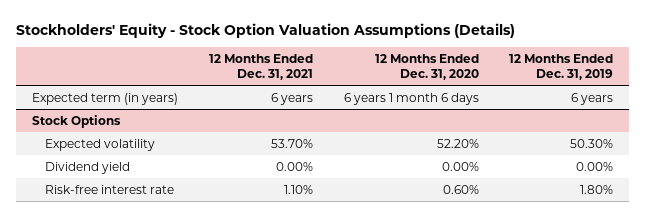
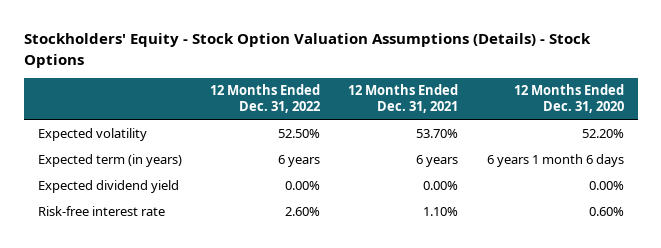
- Stockholders' Equity - Stock Option Valuation Assumptions (Details)
+ Stockholders' Equity - Stock Option Valuation Assumptions (Details) - Stock Options
- | 12 Months Ended Dec. 31, 2021 | 12 Months Ended Dec. 31, 2020 | 12 Months Ended Dec. 31, 2019
+ | 12 Months Ended Dec. 31, 2022 | 12 Months Ended Dec. 31, 2021 | 12 Months Ended Dec. 31, 2020
- Stock Options
- Dividend yield | 0.00% | 0.00% | 0.00%
moved down: Expected term (in years) | 6 years | 6 years | 6 years 1 month 6 days
+ Expected dividend yield | 0.00% | 0.00% | 0.00%

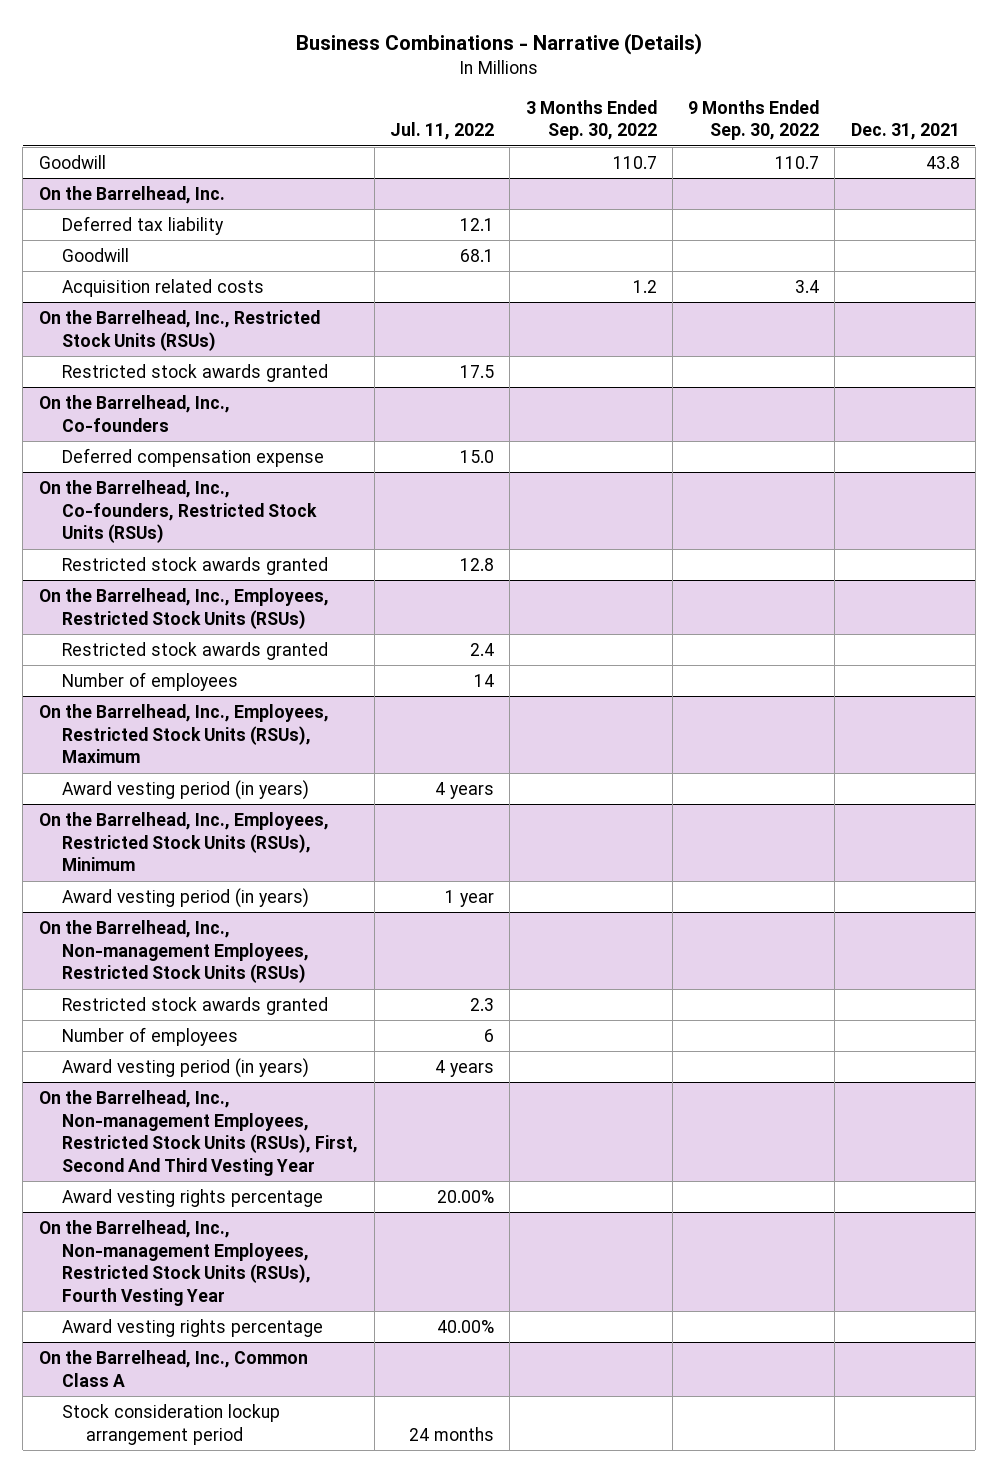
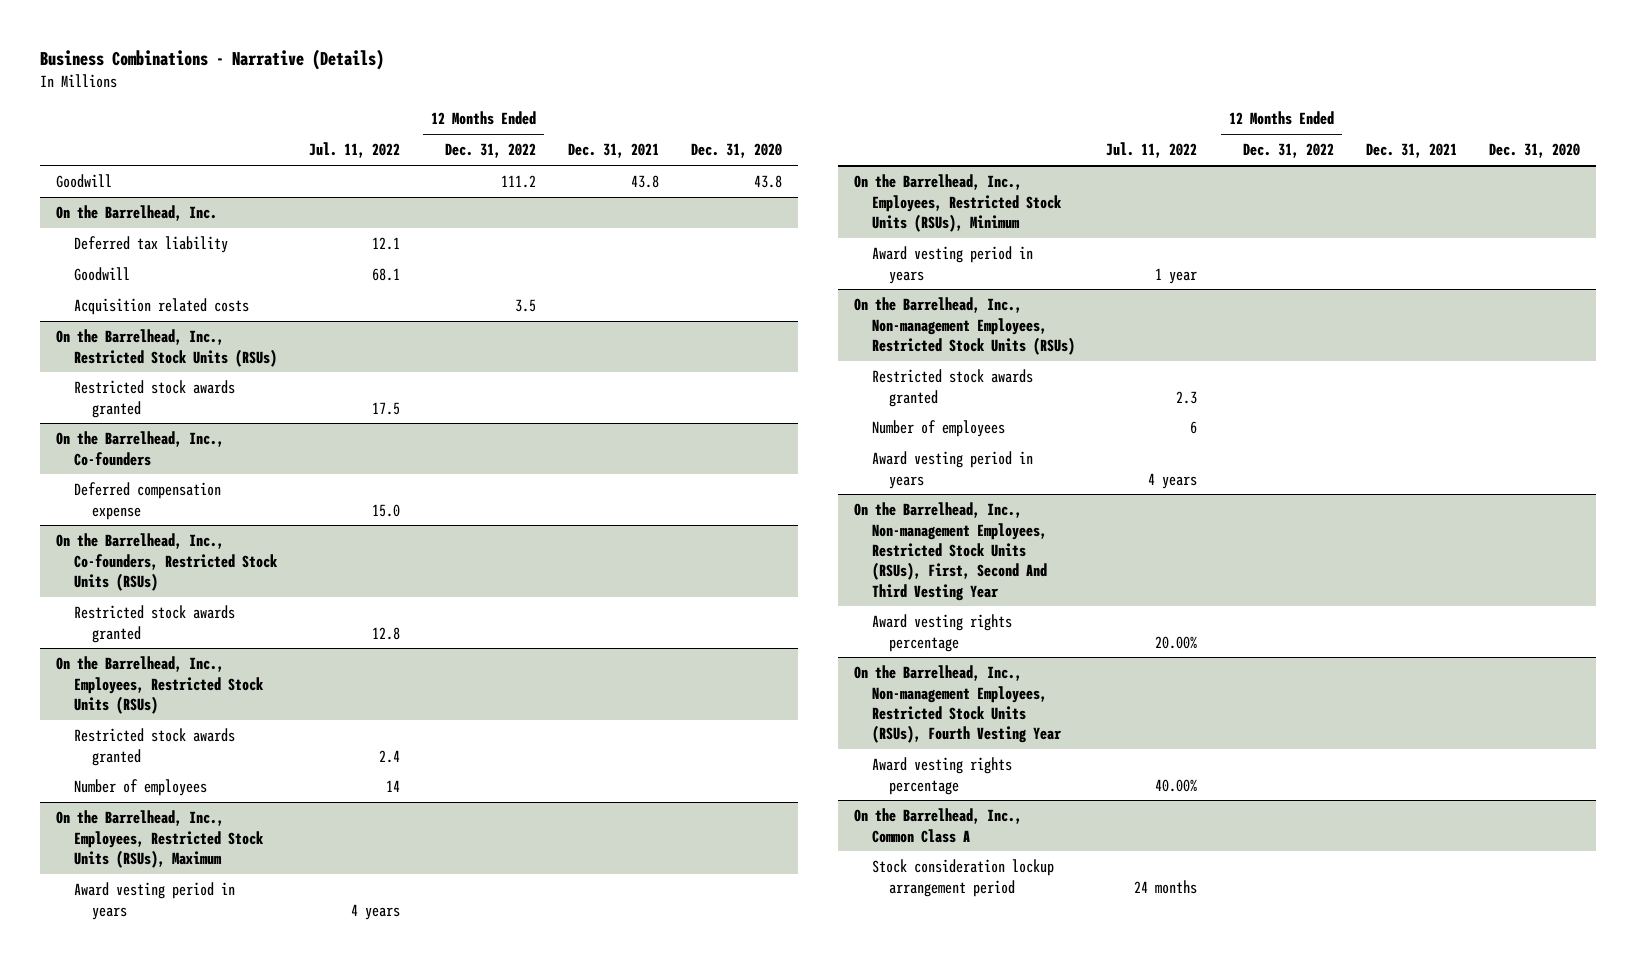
- | Jul. 11, 2022 | 3 Months Ended Sep. 30, 2022 | 9 Months Ended Sep. 30, 2022 | Dec. 31, 2021
+ | Jul. 11, 2022 | 12 Months Ended Dec. 31, 2022 | Dec. 31, 2021 | Dec. 31, 2020
@ On the Barrelhead, Inc., Employees, Restricted Stock Units (RSUs), Maximum
- Award vesting period (in years) | 4 years | | |
+ Award vesting period in years | 4 years | | |
@ On the Barrelhead, Inc., Employees, Restricted Stock Units (RSUs), Minimum
- Award vesting period (in years) | 1 year | | |
+ Award vesting period in years | 1 year | | |
@ On the Barrelhead, Inc., Non-management Employees, Restricted Stock Units (RSUs)
- Award vesting period (in years) | 4 years | | |
+ Award vesting period in years | 4 years | | |

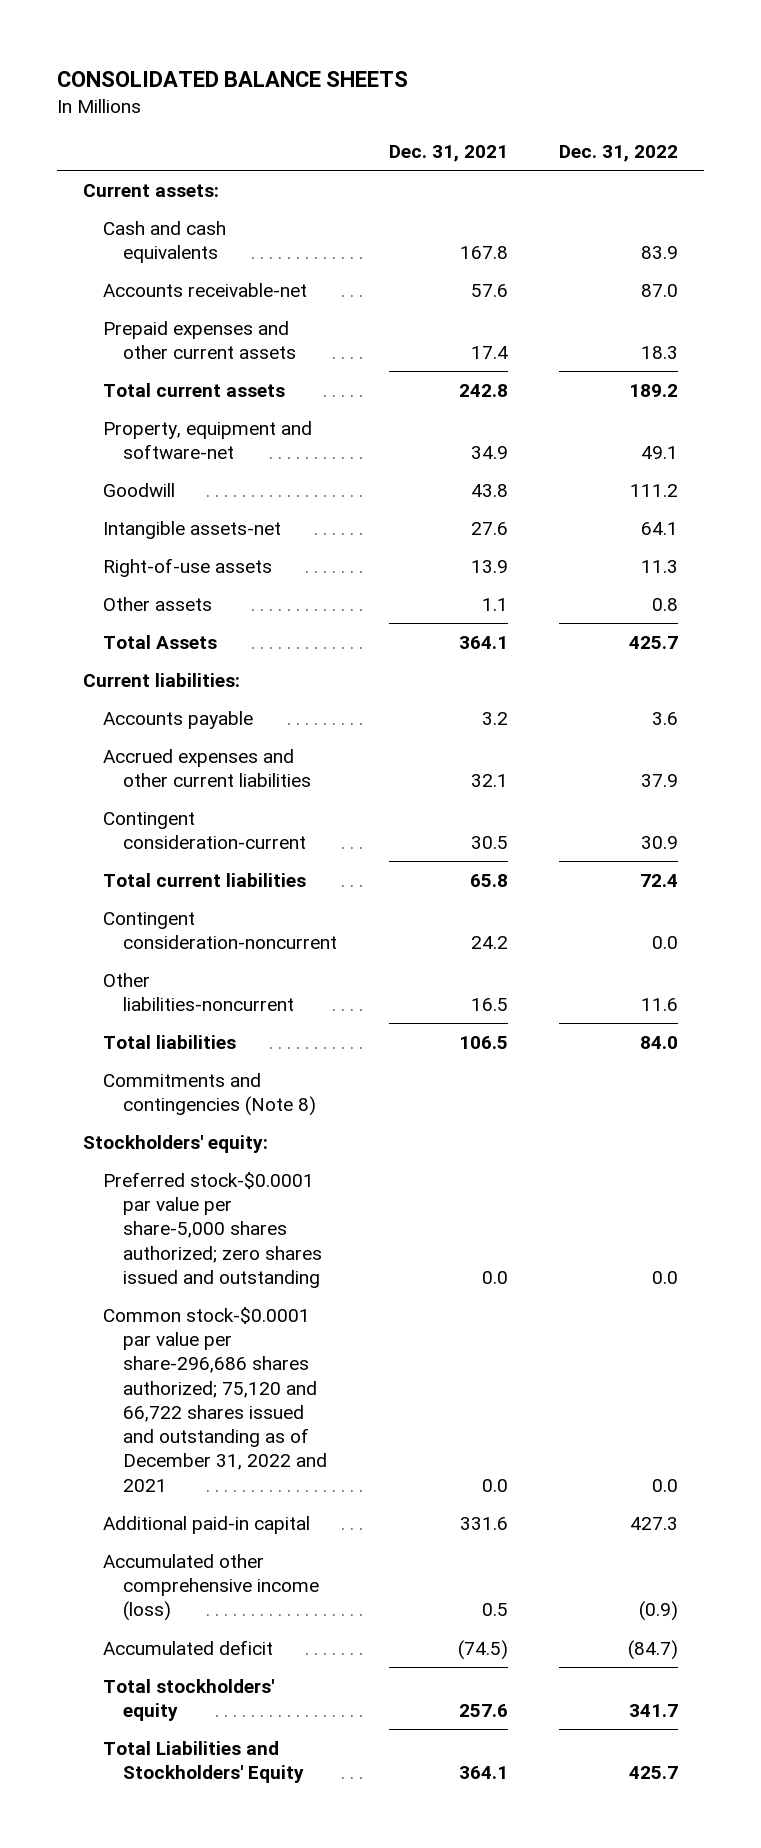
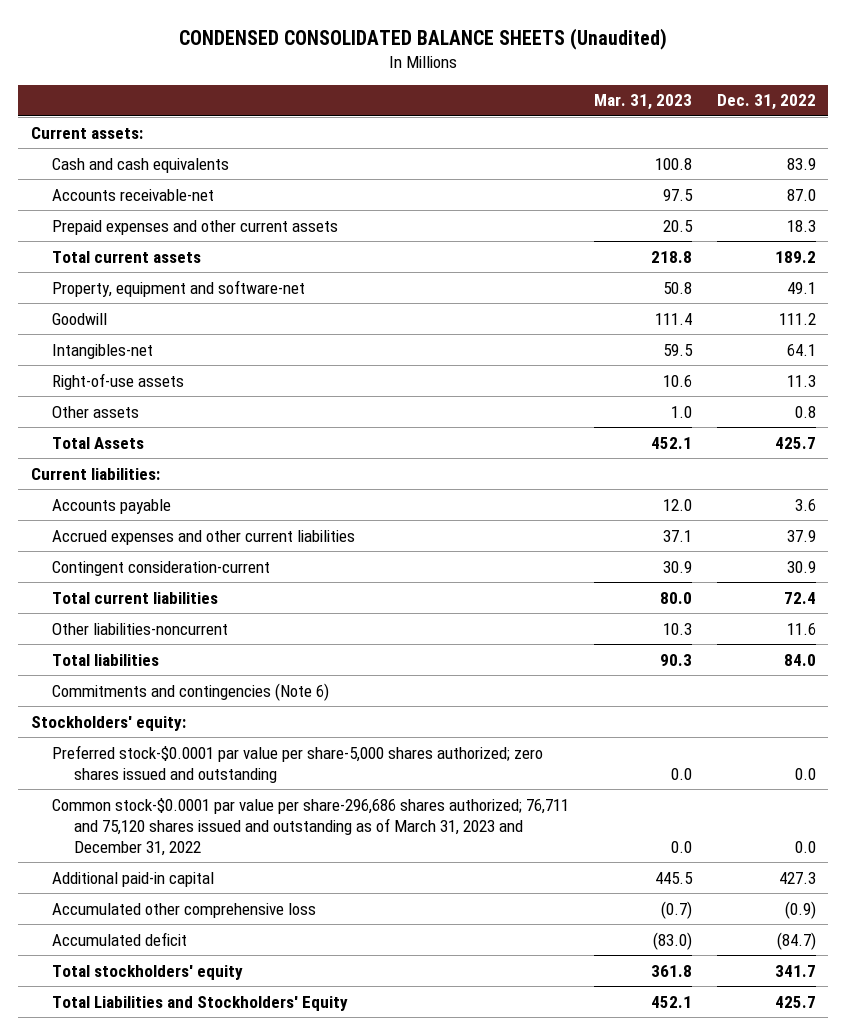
- CONSOLIDATED BALANCE SHEETS
+ CONDENSED CONSOLIDATED BALANCE SHEETS (Unaudited)
- | Dec. 31, 2021 | Dec. 31, 2022
+ | Mar. 31, 2023 | Dec. 31, 2022
- Intangible assets-net | 27.6 | 64.1
+ Intangibles-net | 59.5 | 64.1
- Contingent consideration-noncurrent | 24.2 | 0.0
- Commitments and contingencies (Note 8)
+ Commitments and contingencies (Note 6)
- Common stock-$0.0001 par value per share-296,686 shares authorized; 75,120 and 66,722 shares issued and outstanding as of December 31, 2022 and 2021 | 0.0 | 0.0
+ Common stock-$0.0001 par value per share-296,686 shares authorized; 76,711 and 75,120 shares issued and outstanding as of March 31, 2023 and December 31, 2022 | 0.0 | 0.0
- Accumulated other comprehensive income (loss) | 0.5 | (0.9)
+ Accumulated other comprehensive loss | (0.7) | (0.9)

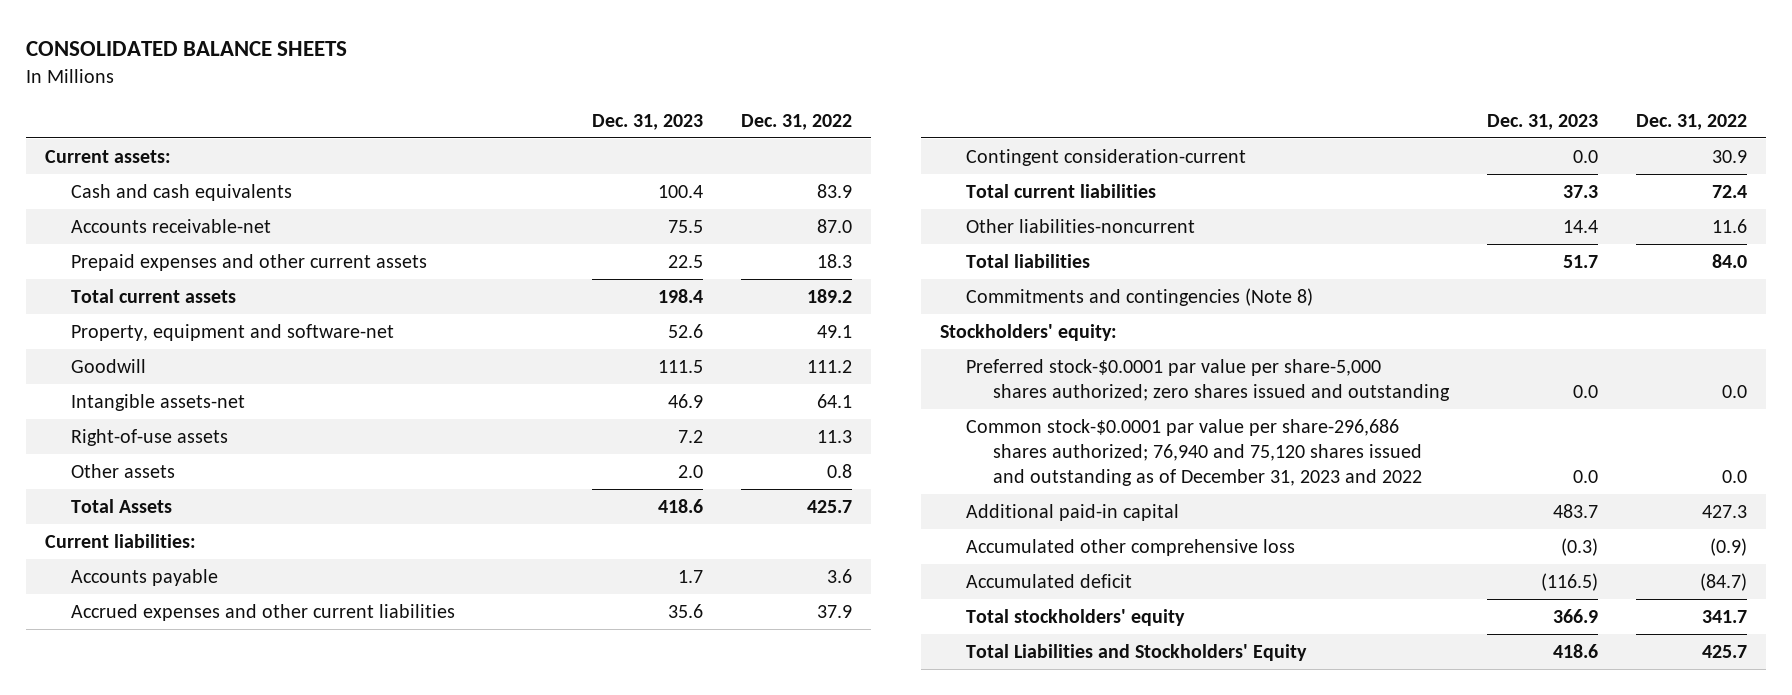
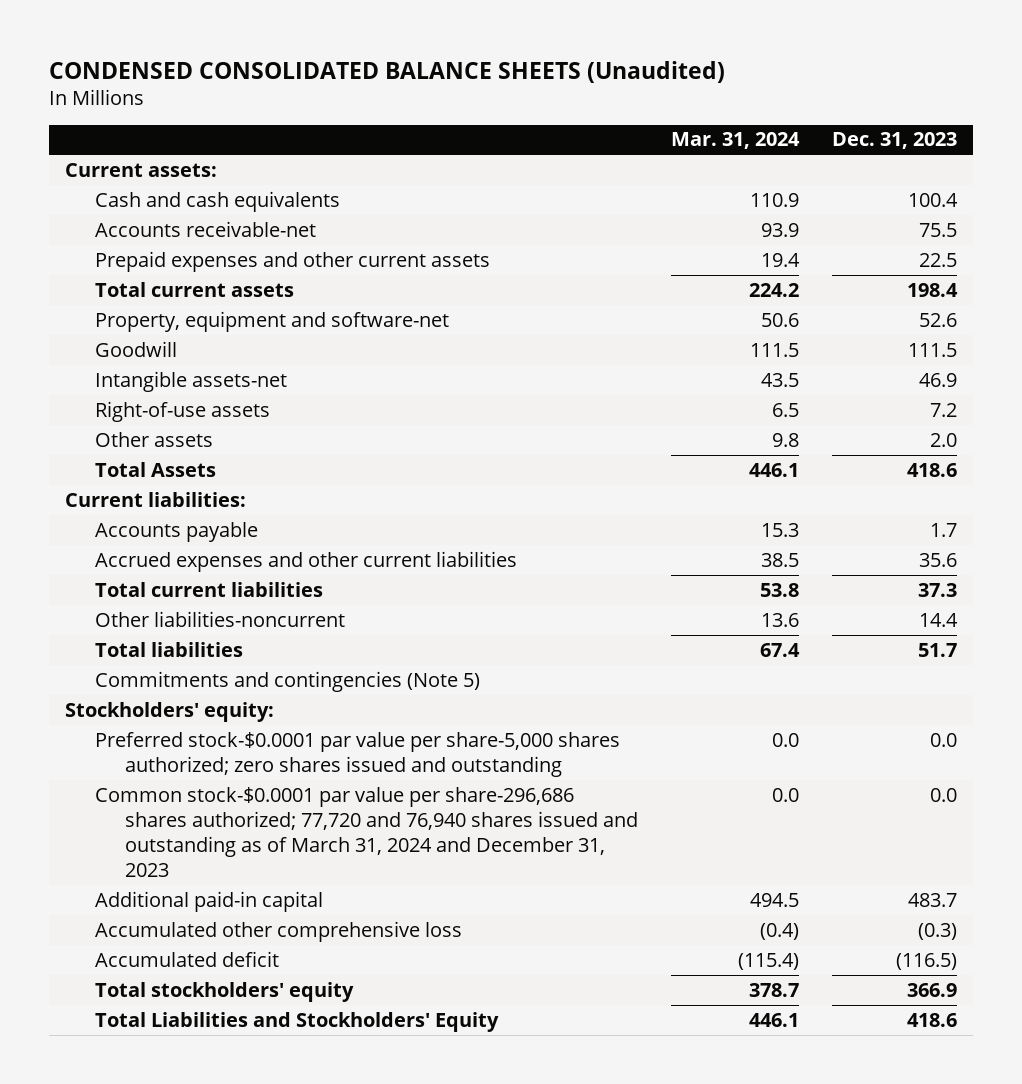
- CONSOLIDATED BALANCE SHEETS
+ CONDENSED CONSOLIDATED BALANCE SHEETS (Unaudited)
- | Dec. 31, 2023 | Dec. 31, 2022
+ | Mar. 31, 2024 | Dec. 31, 2023
- Contingent consideration-current | 0.0 | 30.9
- Commitments and contingencies (Note 8)
+ Commitments and contingencies (Note 5)
- Common stock-$0.0001 par value per share-296,686 shares authorized; 76,940 and 75,120 shares issued and outstanding as of December 31, 2023 and 2022 | 0.0 | 0.0
+ Common stock-$0.0001 par value per share-296,686 shares authorized; 77,720 and 76,940 shares issued and outstanding as of March 31, 2024 and December 31, 2023 | 0.0 | 0.0

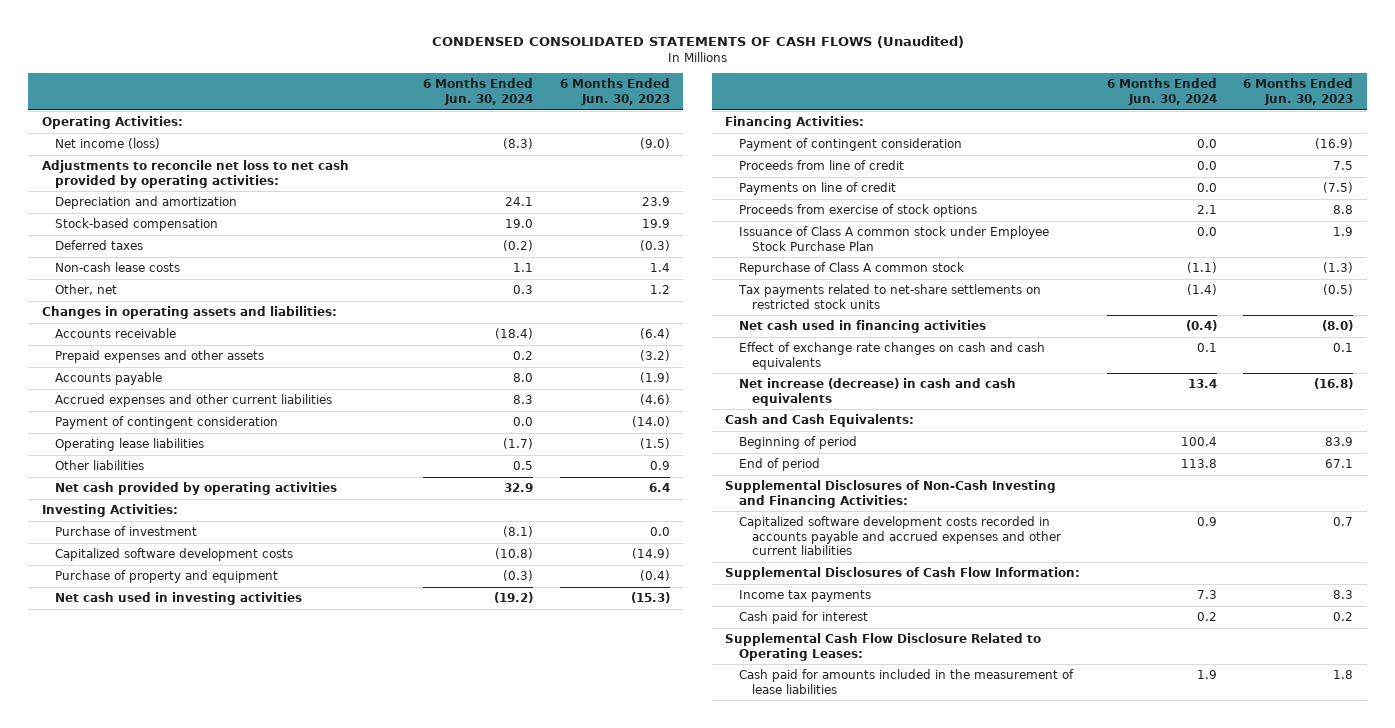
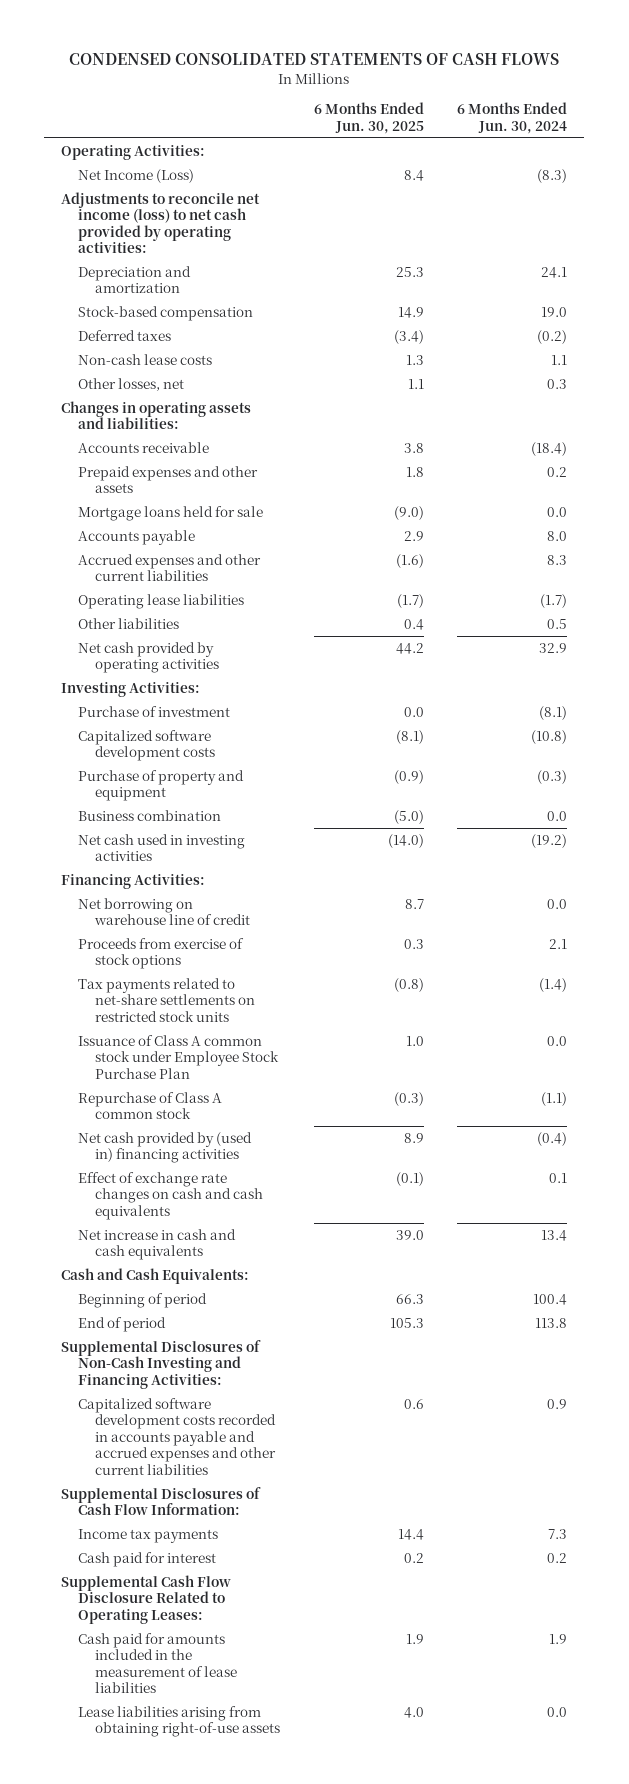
- CONDENSED CONSOLIDATED STATEMENTS OF CASH FLOWS (Unaudited)
+ CONDENSED CONSOLIDATED STATEMENTS OF CASH FLOWS
- | 6 Months Ended Jun. 30, 2024 | 6 Months Ended Jun. 30, 2023
+ | 6 Months Ended Jun. 30, 2025 | 6 Months Ended Jun. 30, 2024
- Net income (loss) | (8.3) | (9.0)
- Adjustments to reconcile net loss to net cash provided by operating activities:
+ Net Income (Loss) | 8.4 | (8.3)
+ Adjustments to reconcile net income (loss) to net cash provided by operating activities:
- Other, net | 0.3 | 1.2
+ Other losses, net | 1.1 | 0.3
+ Mortgage loans held for sale | (9.0) | 0.0
- Payment of contingent consideration | 0.0 | (14.0)
+ Business combination | (5.0) | 0.0
- Payment of contingent consideration | 0.0 | (16.9)
- Proceeds from line of credit | 0.0 | 7.5
- Payments on line of credit | 0.0 | (7.5)
+ Net borrowing on warehouse line of credit | 8.7 | 0.0
moved up: Tax payments related to net-share settlements on restricted stock units | (0.8) | (1.4)
- Net cash used in financing activities | (0.4) | (8.0)
+ Net cash provided by (used in) financing activities | 8.9 | (0.4)
- Net increase (decrease) in cash and cash equivalents | 13.4 | (16.8)
+ Net increase in cash and cash equivalents | 39.0 | 13.4
+ Lease liabilities arising from obtaining right-of-use assets | 4.0 | 0.0

